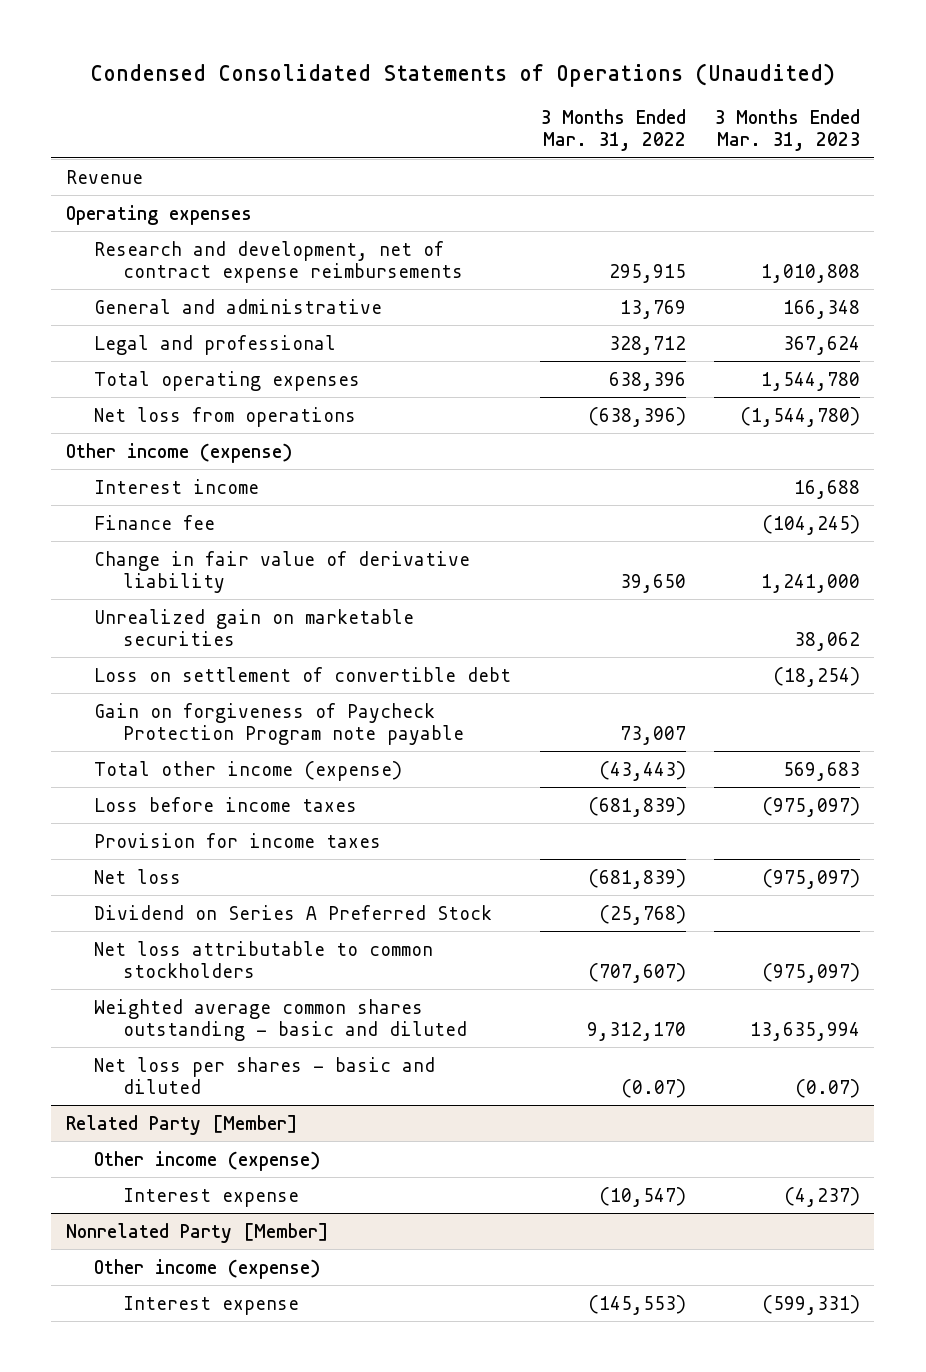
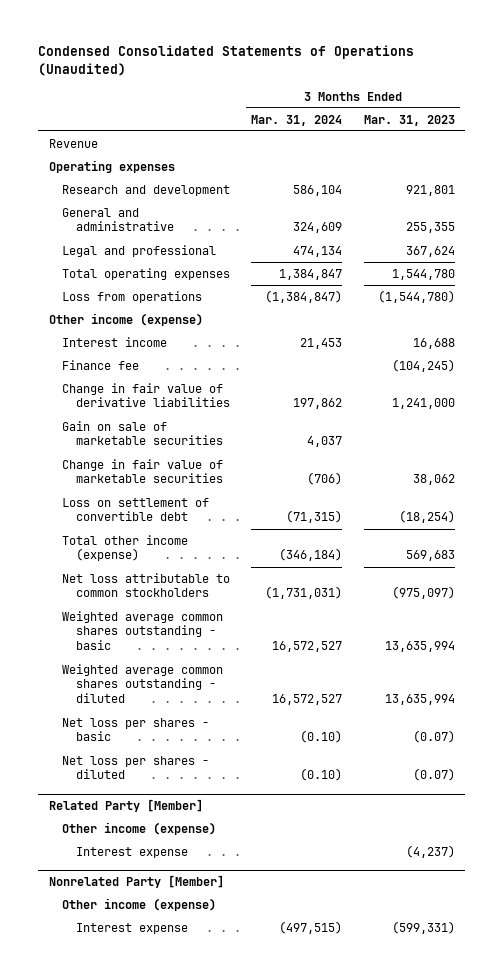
- | 3 Months Ended Mar. 31, 2022 | 3 Months Ended Mar. 31, 2023
+ | 3 Months Ended Mar. 31, 2024 | 3 Months Ended Mar. 31, 2023
- Research and development, net of contract expense reimbursements | 295,915 | 1,010,808
- General and administrative | 13,769 | 166,348
+ Research and development | 586,104 | 921,801
+ General and administrative | 324,609 | 255,355
- Net loss from operations | (638,396) | (1,544,780)
+ Loss from operations | (1,384,847) | (1,544,780)
- Change in fair value of derivative liability | 39,650 | 1,241,000
- Unrealized gain on marketable securities | | 38,062
+ Change in fair value of derivative liabilities | 197,862 | 1,241,000
+ Gain on sale of marketable securities | 4,037 |
+ Change in fair value of marketable securities | (706) | 38,062
- Gain on forgiveness of Paycheck Protection Program note payable | 73,007 |
- Loss before income taxes | (681,839) | (975,097)
- Provision for income taxes
- Net loss | (681,839) | (975,097)
- Dividend on Series A Preferred Stock | (25,768) |
- Weighted average common shares outstanding - basic and diluted | 9,312,170 | 13,635,994
- Net loss per shares - basic and diluted | (0.07) | (0.07)
+ Weighted average common shares outstanding - basic | 16,572,527 | 13,635,994
+ Weighted average common shares outstanding - diluted | 16,572,527 | 13,635,994
+ Net loss per shares - basic | (0.10) | (0.07)
+ Net loss per shares - diluted | (0.10) | (0.07)

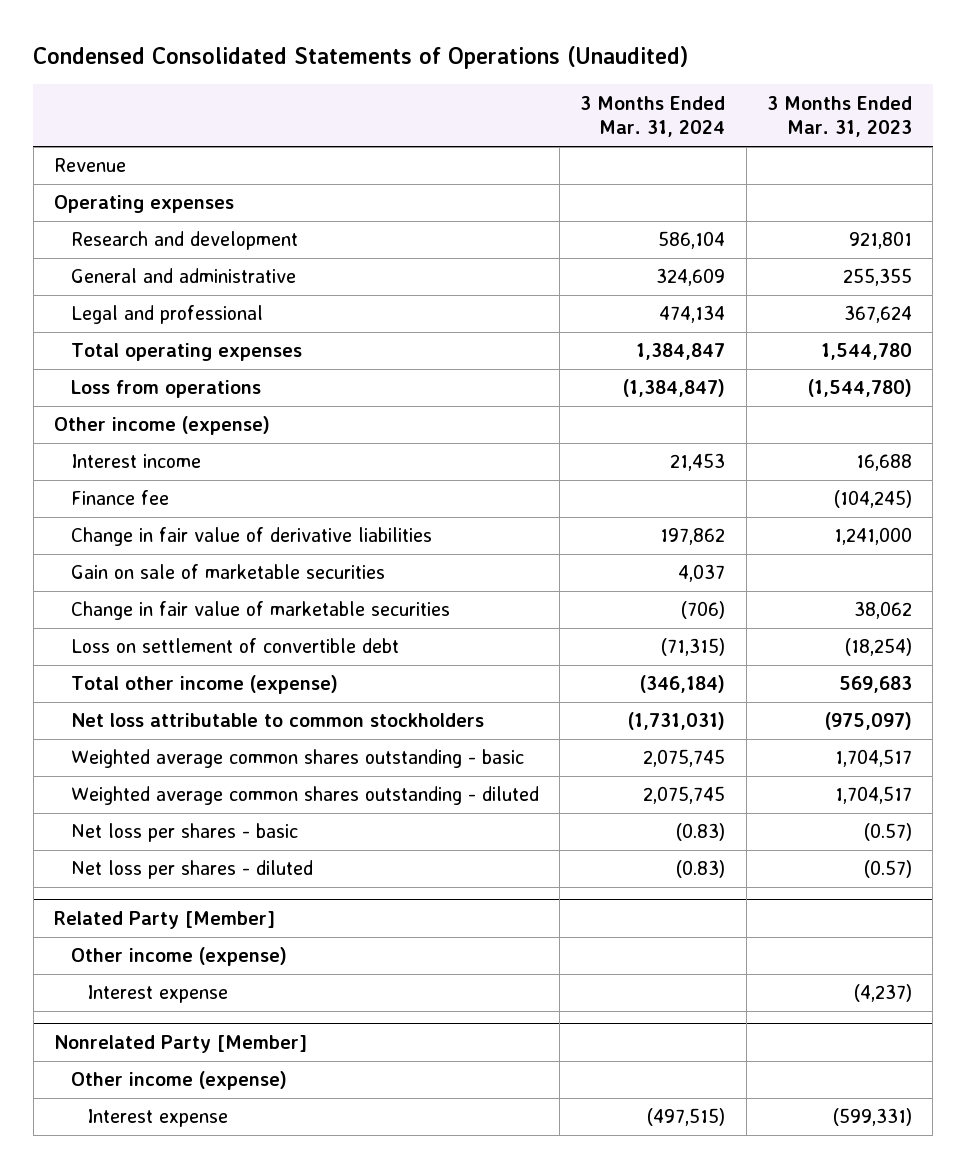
- Weighted average common shares outstanding - basic | 16,572,527 | 13,635,994
- Weighted average common shares outstanding - diluted | 16,572,527 | 13,635,994
- Net loss per shares - basic | (0.10) | (0.07)
- Net loss per shares - diluted | (0.10) | (0.07)
+ Weighted average common shares outstanding - basic | 2,075,745 | 1,704,517
+ Weighted average common shares outstanding - diluted | 2,075,745 | 1,704,517
+ Net loss per shares - basic | (0.83) | (0.57)
+ Net loss per shares - diluted | (0.83) | (0.57)

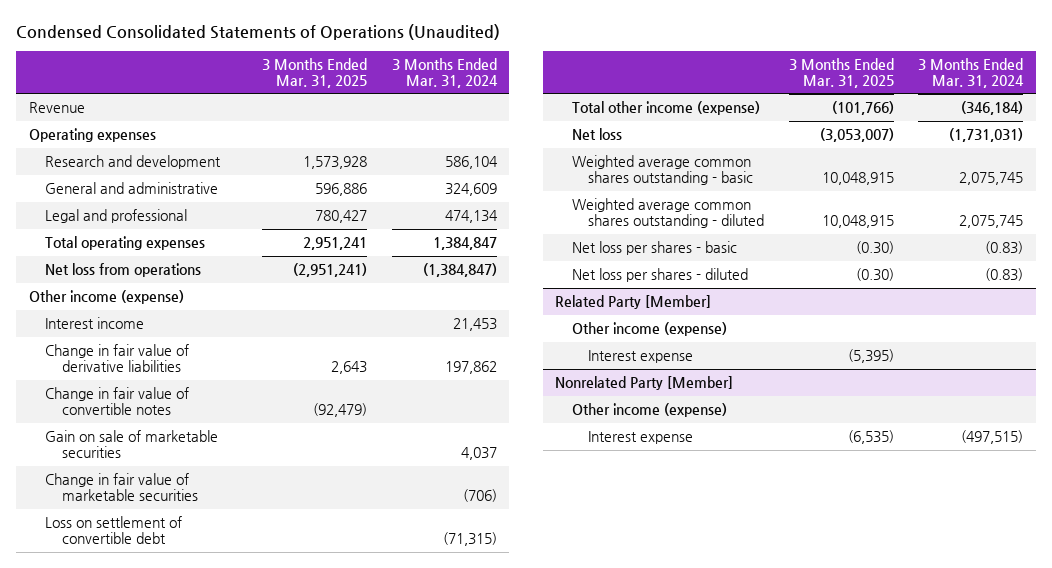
- | 3 Months Ended Mar. 31, 2024 | 3 Months Ended Mar. 31, 2023
+ | 3 Months Ended Mar. 31, 2025 | 3 Months Ended Mar. 31, 2024
- Loss from operations | (1,384,847) | (1,544,780)
+ Net loss from operations | (2,951,241) | (1,384,847)
- Finance fee | | (104,245)
+ Change in fair value of convertible notes | (92,479) |
- Net loss attributable to common stockholders | (1,731,031) | (975,097)
+ Net loss | (3,053,007) | (1,731,031)

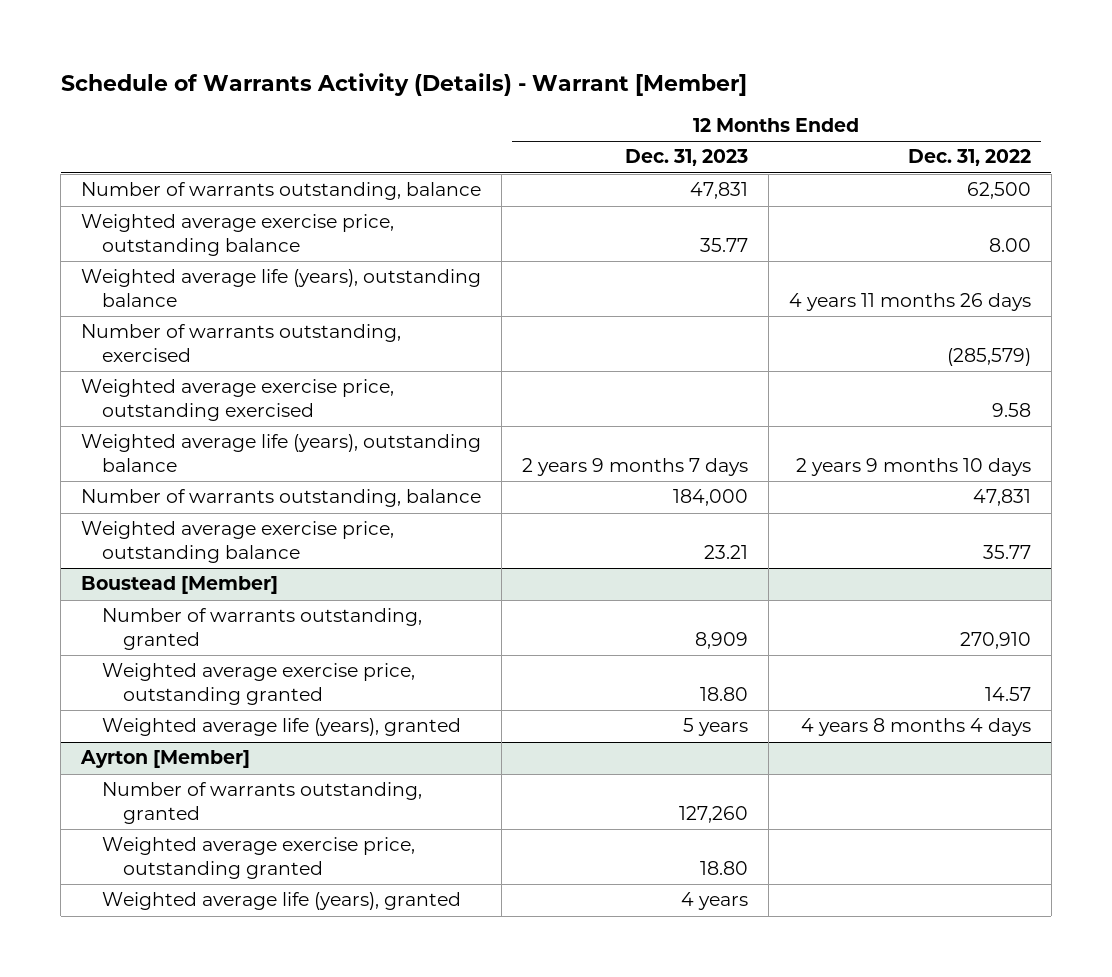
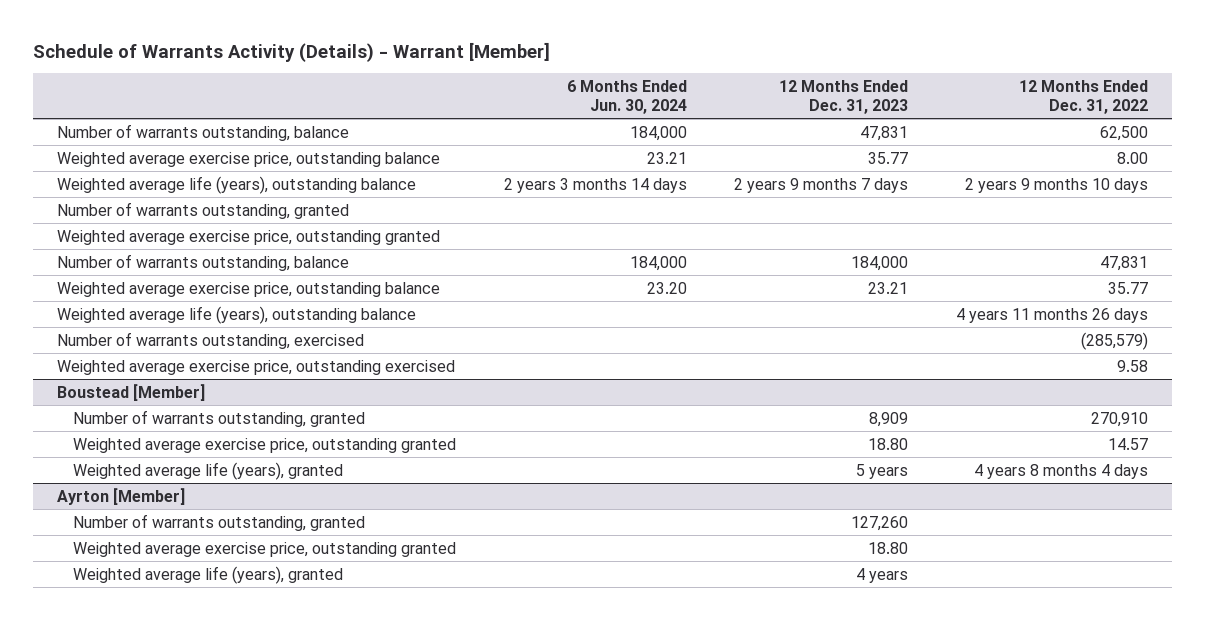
- | 12 Months Ended Dec. 31, 2023 | 12 Months Ended Dec. 31, 2022
+ | 6 Months Ended Jun. 30, 2024 | 12 Months Ended Dec. 31, 2023 | 12 Months Ended Dec. 31, 2022
+ Number of warrants outstanding, granted
+ Weighted average exercise price, outstanding granted
moved down: Weighted average life (years), outstanding balance | | | 4 years 11 months 26 days
moved down: Number of warrants outstanding, exercised | | | (285,579)
moved down: Weighted average exercise price, outstanding exercised | | | 9.58

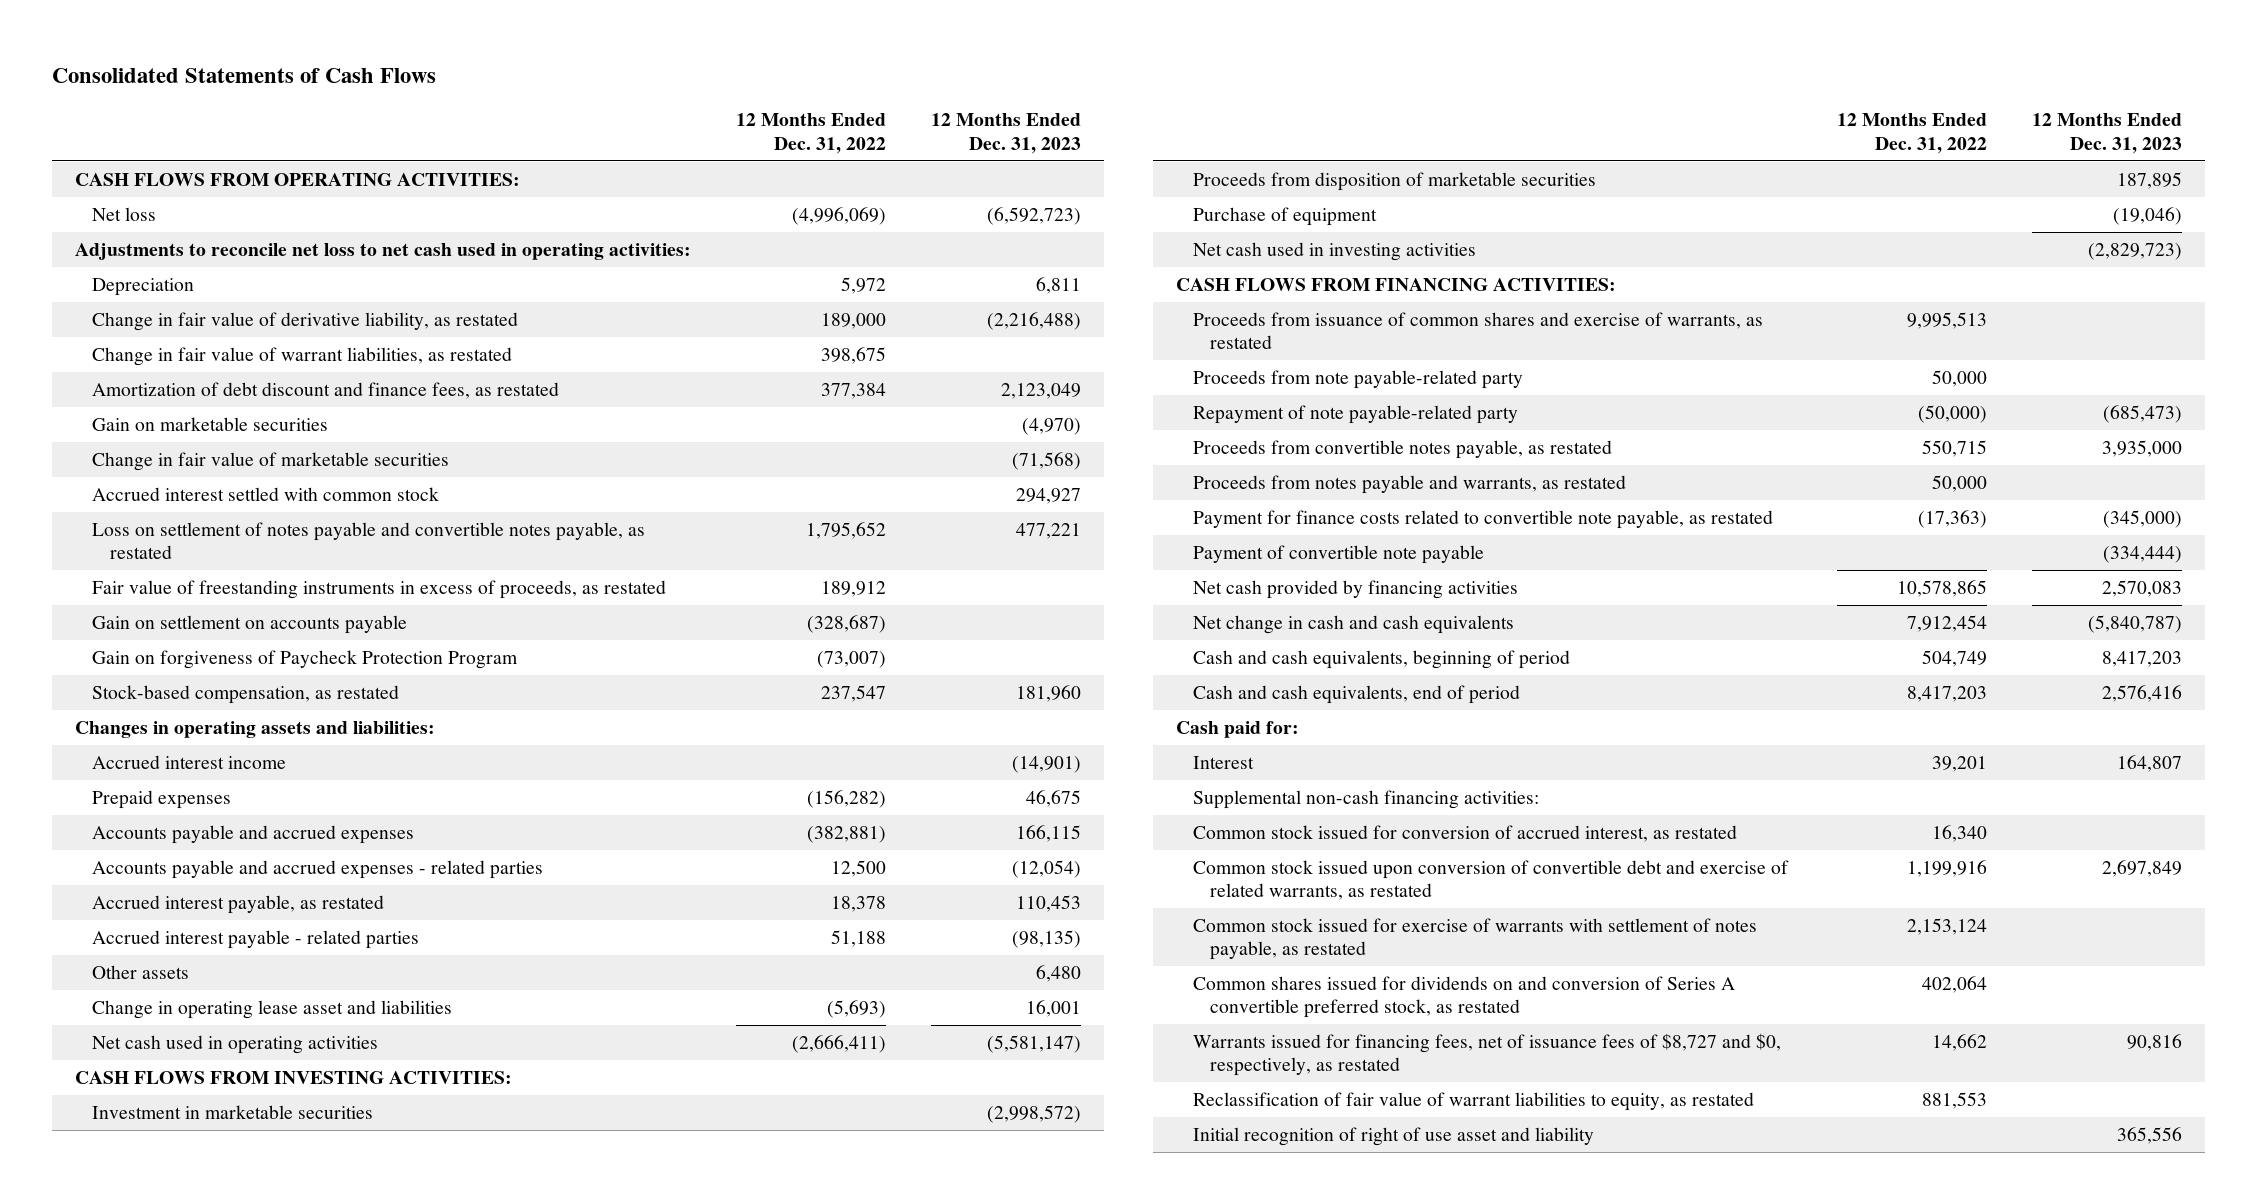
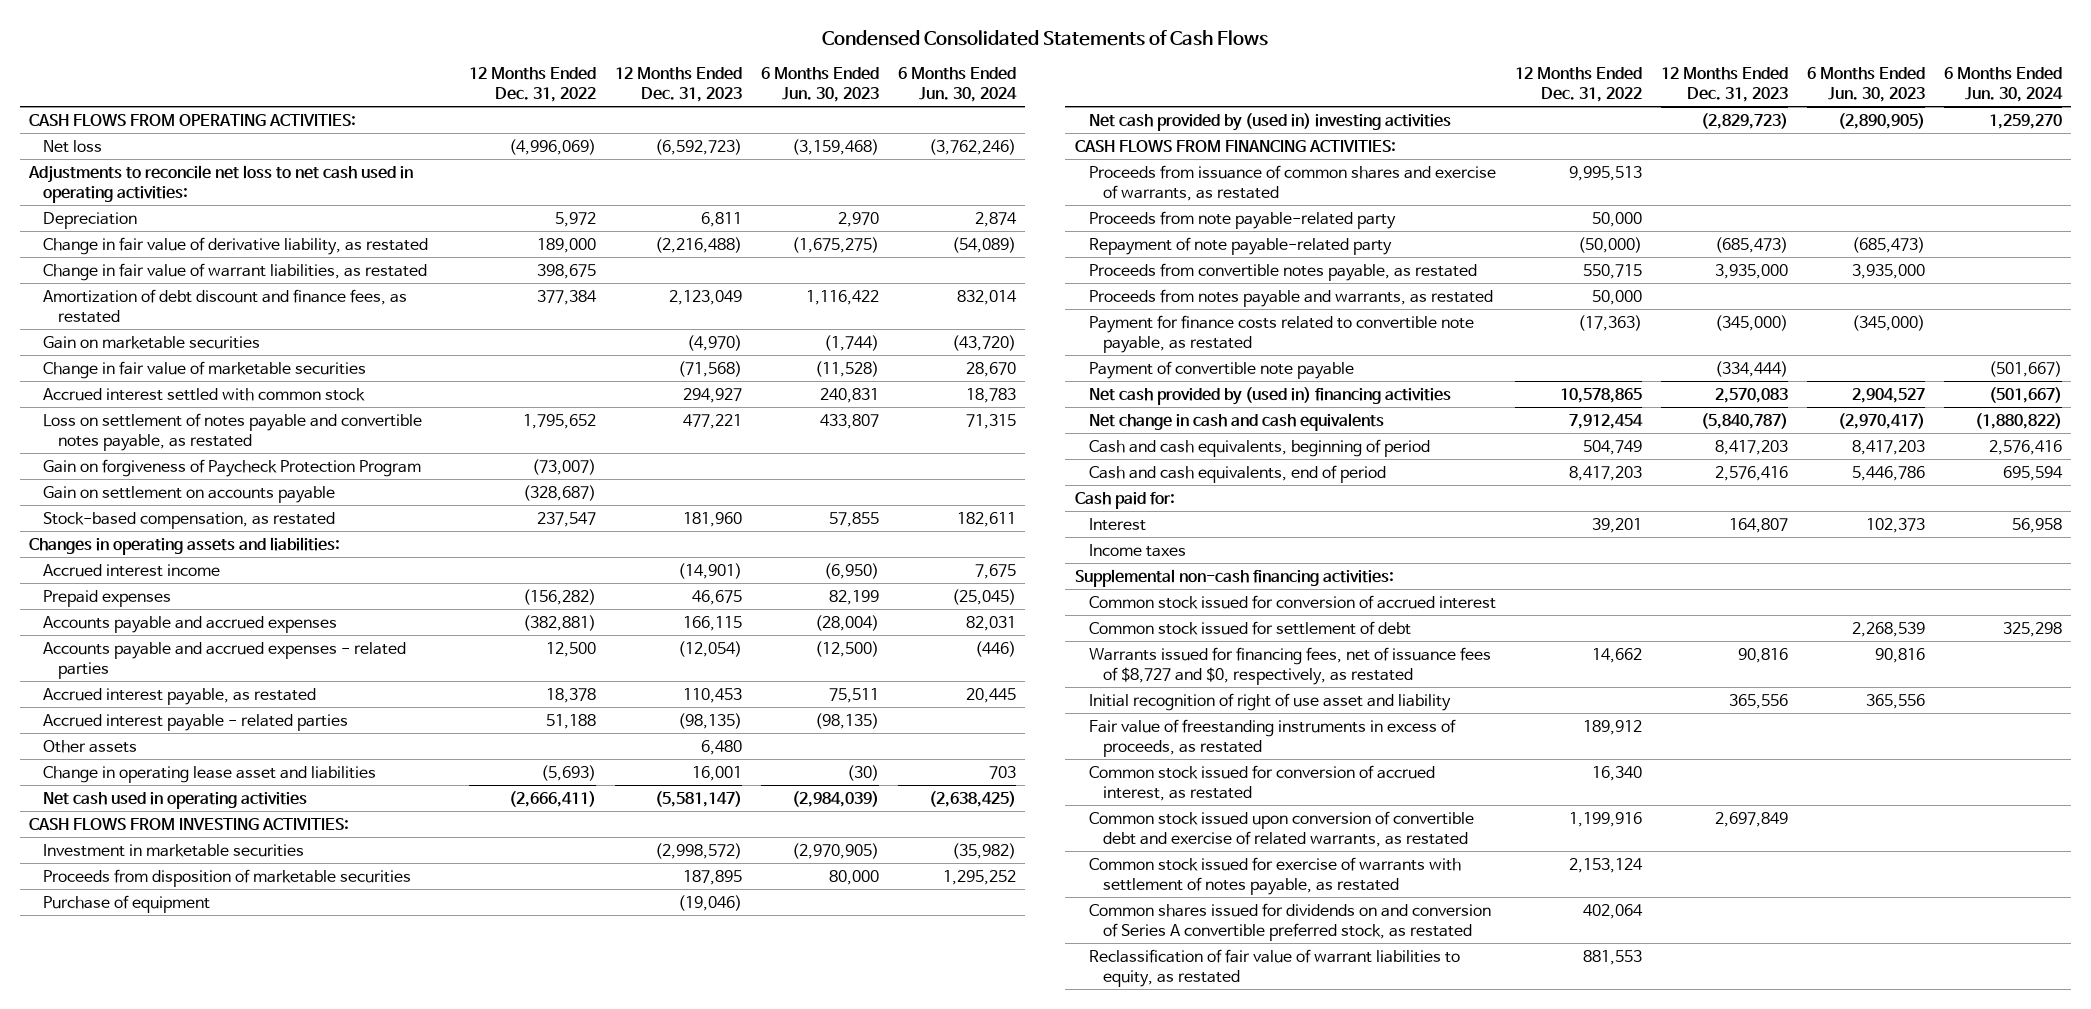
- Consolidated Statements of Cash Flows
+ Condensed Consolidated Statements of Cash Flows
- | 12 Months Ended Dec. 31, 2022 | 12 Months Ended Dec. 31, 2023
+ | 12 Months Ended Dec. 31, 2022 | 12 Months Ended Dec. 31, 2023 | 6 Months Ended Jun. 30, 2023 | 6 Months Ended Jun. 30, 2024
moved down: Gain on settlement on accounts payable | (328,687) | | |
- Net cash used in investing activities | | (2,829,723)
+ Net cash provided by (used in) investing activities | | (2,829,723) | (2,890,905) | 1,259,270
- Net cash provided by financing activities | 10,578,865 | 2,570,083
+ Net cash provided by (used in) financing activities | 10,578,865 | 2,570,083 | 2,904,527 | (501,667)
+ Income taxes
+ Common stock issued for conversion of accrued interest
+ Common stock issued for settlement of debt | | | 2,268,539 | 325,298
moved up: Warrants issued for financing fees, net of issuance fees of $8,727 and $0, respectively, as restated | 14,662 | 90,816 | 90,816 |
moved up: Initial recognition of right of use asset and liability | | 365,556 | 365,556 |
moved down: Fair value of freestanding instruments in excess of proceeds, as restated | 189,912 | | |

